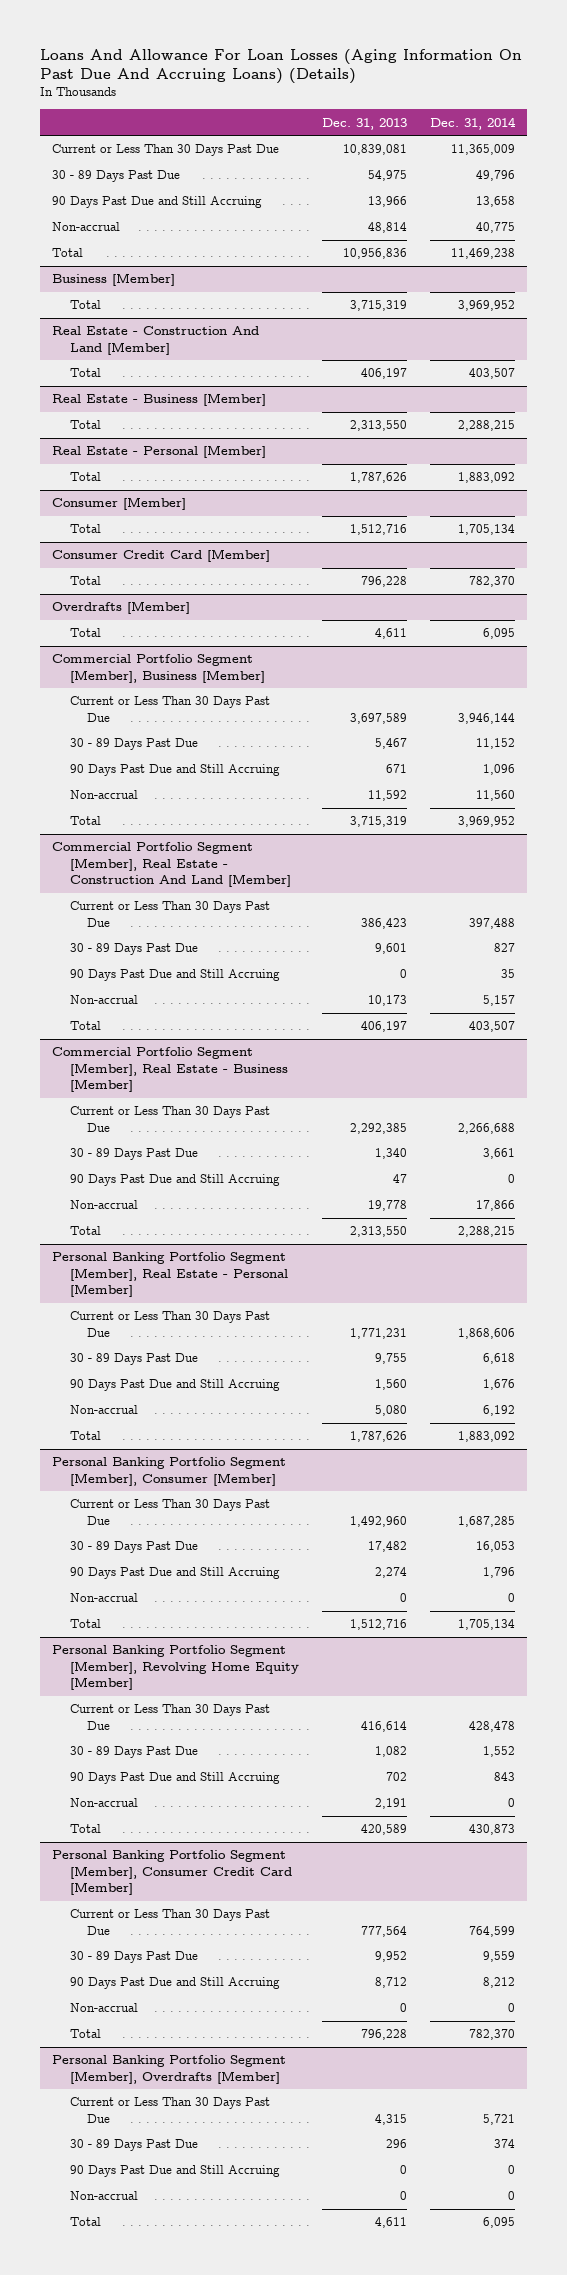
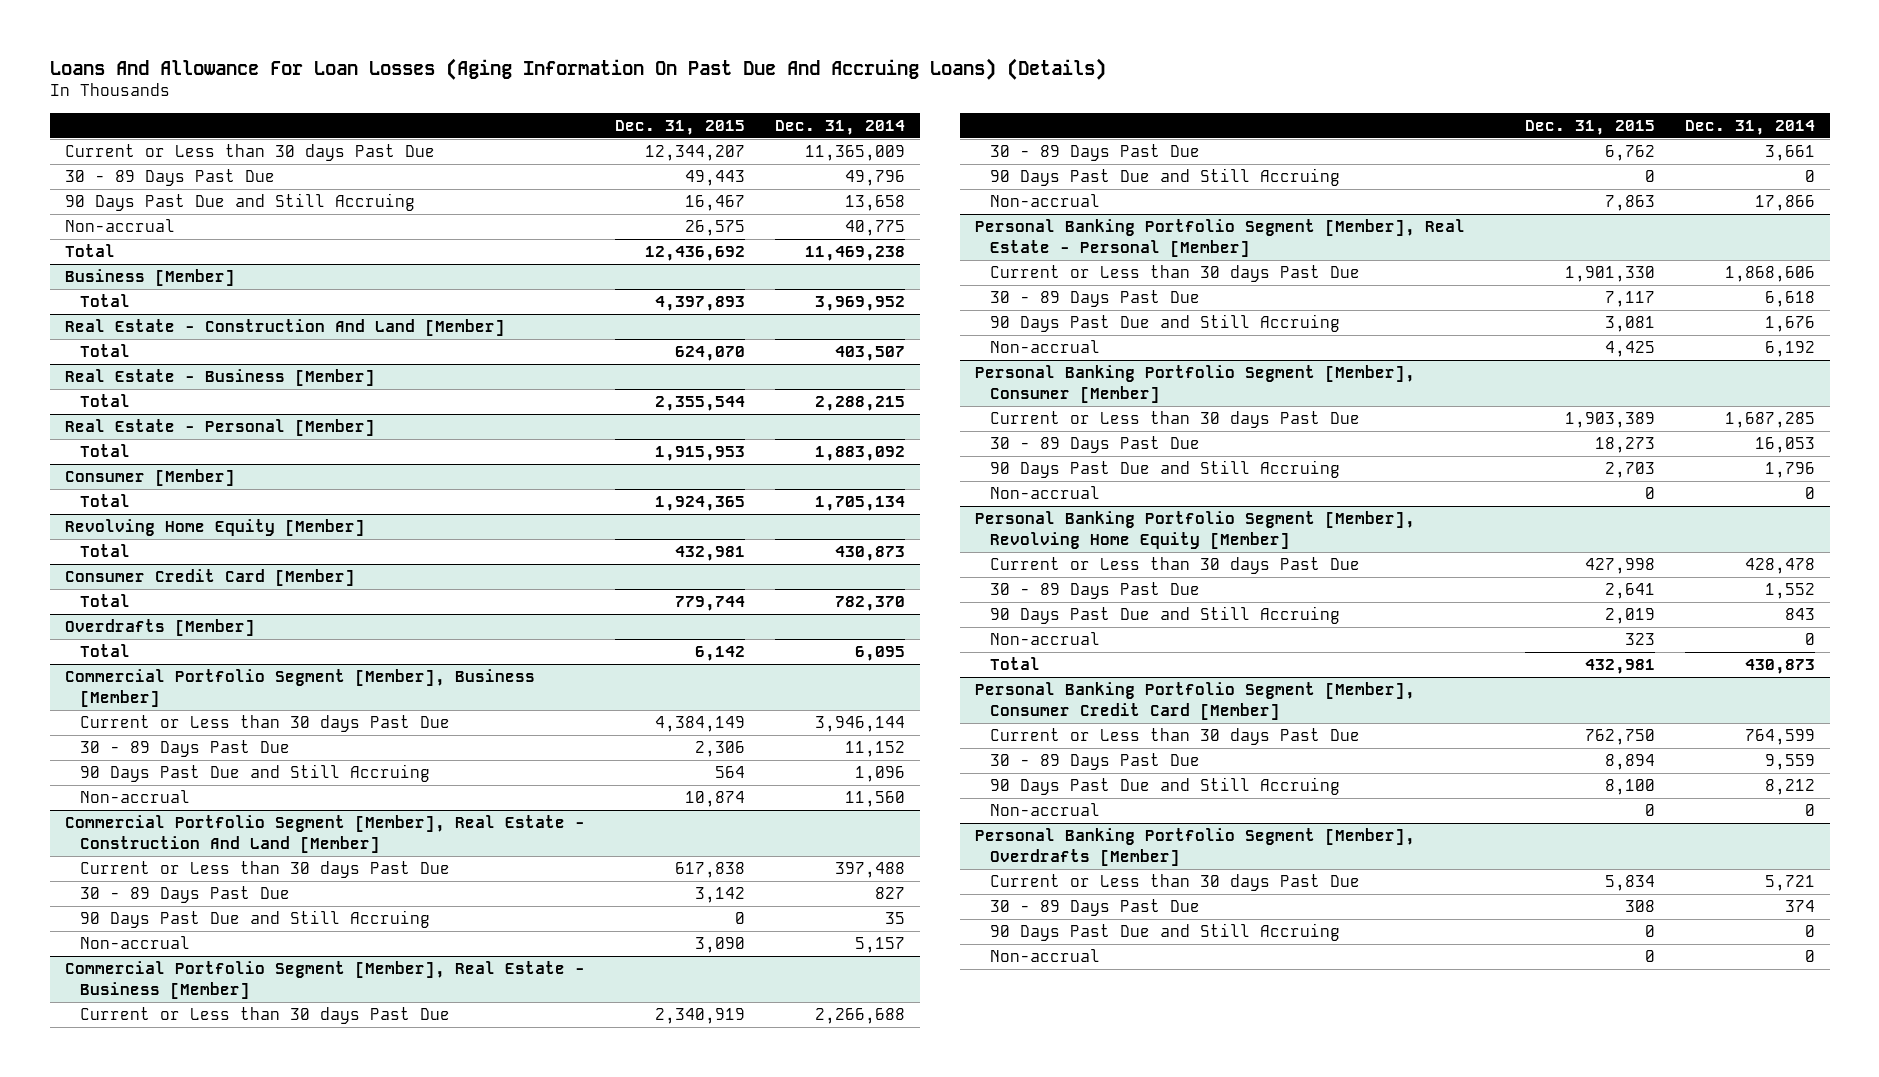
- | Dec. 31, 2013 | Dec. 31, 2014
+ | Dec. 31, 2015 | Dec. 31, 2014
- Current or Less Than 30 Days Past Due | 10,839,081 | 11,365,009
+ Current or Less than 30 days Past Due | 12,344,207 | 11,365,009
+ Revolving Home Equity [Member]
+ Total | 432,981 | 430,873
@ Commercial Portfolio Segment [Member], Business [Member]
- Current or Less Than 30 Days Past Due | 3,697,589 | 3,946,144
+ Current or Less than 30 days Past Due | 4,384,149 | 3,946,144
- Total | 3,715,319 | 3,969,952
@ Commercial Portfolio Segment [Member], Real Estate - Construction And Land [Member]
- Current or Less Than 30 Days Past Due | 386,423 | 397,488
+ Current or Less than 30 days Past Due | 617,838 | 397,488
- Total | 406,197 | 403,507
@ Commercial Portfolio Segment [Member], Real Estate - Business [Member]
- Current or Less Than 30 Days Past Due | 2,292,385 | 2,266,688
+ Current or Less than 30 days Past Due | 2,340,919 | 2,266,688
- Total | 2,313,550 | 2,288,215
@ Personal Banking Portfolio Segment [Member], Real Estate - Personal [Member]
- Current or Less Than 30 Days Past Due | 1,771,231 | 1,868,606
+ Current or Less than 30 days Past Due | 1,901,330 | 1,868,606
- Total | 1,787,626 | 1,883,092
@ Personal Banking Portfolio Segment [Member], Consumer [Member]
- Current or Less Than 30 Days Past Due | 1,492,960 | 1,687,285
+ Current or Less than 30 days Past Due | 1,903,389 | 1,687,285
- Total | 1,512,716 | 1,705,134
@ Personal Banking Portfolio Segment [Member], Revolving Home Equity [Member]
- Current or Less Than 30 Days Past Due | 416,614 | 428,478
+ Current or Less than 30 days Past Due | 427,998 | 428,478
@ Personal Banking Portfolio Segment [Member], Consumer Credit Card [Member]
- Current or Less Than 30 Days Past Due | 777,564 | 764,599
+ Current or Less than 30 days Past Due | 762,750 | 764,599
- Total | 796,228 | 782,370
@ Personal Banking Portfolio Segment [Member], Overdrafts [Member]
- Current or Less Than 30 Days Past Due | 4,315 | 5,721
+ Current or Less than 30 days Past Due | 5,834 | 5,721
- Total | 4,611 | 6,095

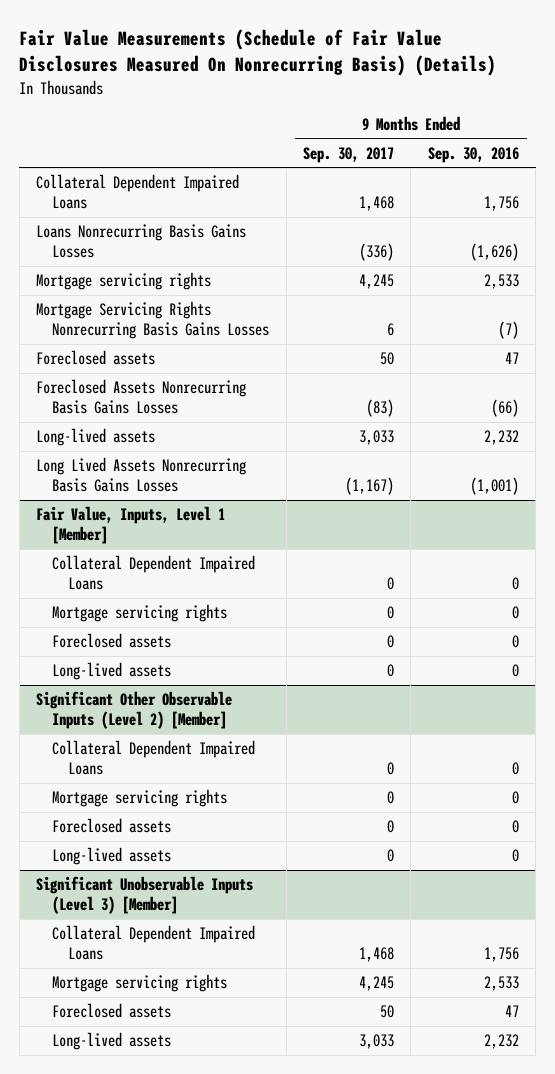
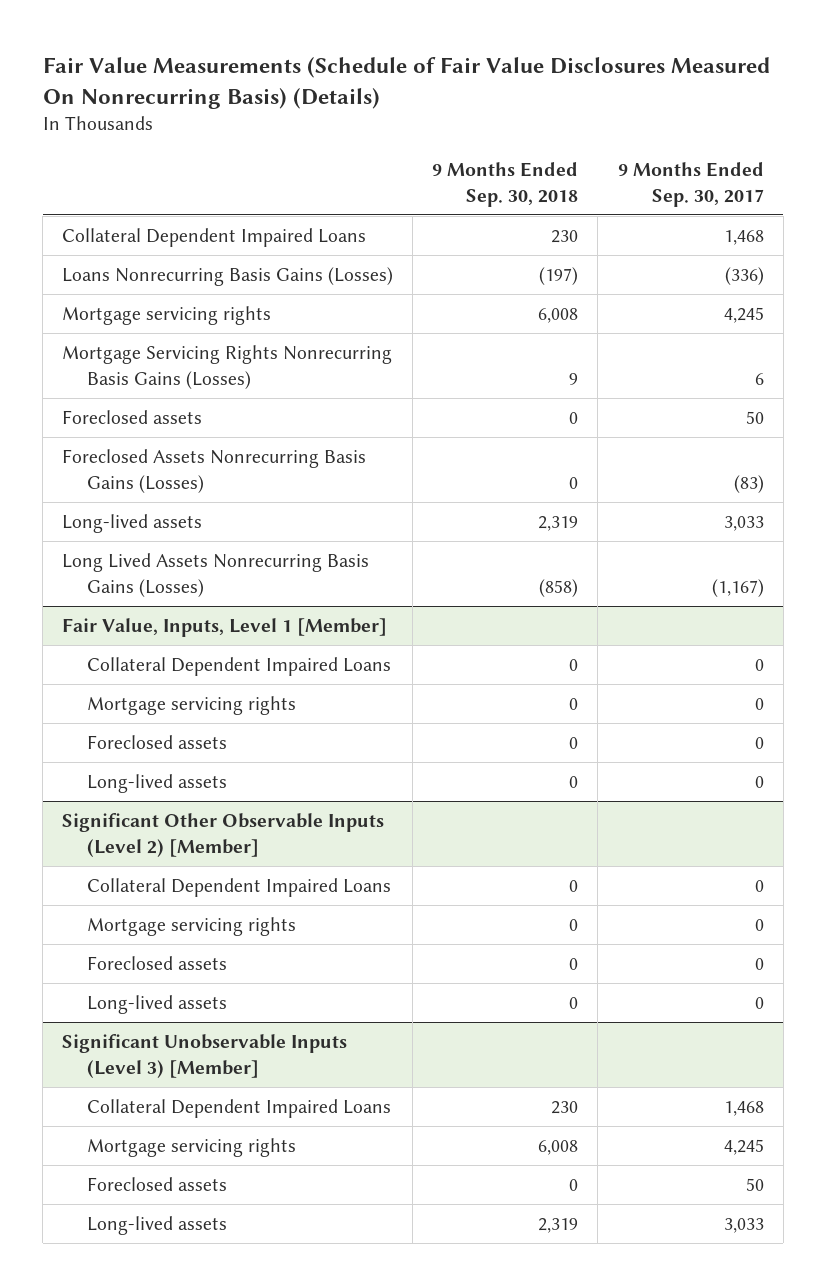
- | 9 Months Ended Sep. 30, 2017 | 9 Months Ended Sep. 30, 2016
+ | 9 Months Ended Sep. 30, 2018 | 9 Months Ended Sep. 30, 2017
- Loans Nonrecurring Basis Gains Losses | (336) | (1,626)
+ Loans Nonrecurring Basis Gains (Losses) | (197) | (336)
- Mortgage Servicing Rights Nonrecurring Basis Gains Losses | 6 | (7)
+ Mortgage Servicing Rights Nonrecurring Basis Gains (Losses) | 9 | 6
- Foreclosed Assets Nonrecurring Basis Gains Losses | (83) | (66)
+ Foreclosed Assets Nonrecurring Basis Gains (Losses) | 0 | (83)
- Long Lived Assets Nonrecurring Basis Gains Losses | (1,167) | (1,001)
+ Long Lived Assets Nonrecurring Basis Gains (Losses) | (858) | (1,167)

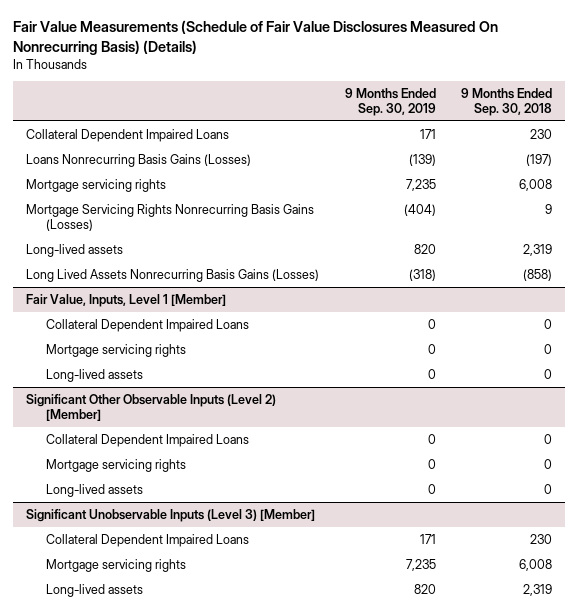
- | 9 Months Ended Sep. 30, 2018 | 9 Months Ended Sep. 30, 2017
+ | 9 Months Ended Sep. 30, 2019 | 9 Months Ended Sep. 30, 2018
- Foreclosed assets | 0 | 50
- Foreclosed Assets Nonrecurring Basis Gains (Losses) | 0 | (83)
@ Fair Value, Inputs, Level 1 [Member]
- Foreclosed assets | 0 | 0
@ Significant Other Observable Inputs (Level 2) [Member]
- Foreclosed assets | 0 | 0
@ Significant Unobservable Inputs (Level 3) [Member]
- Foreclosed assets | 0 | 50

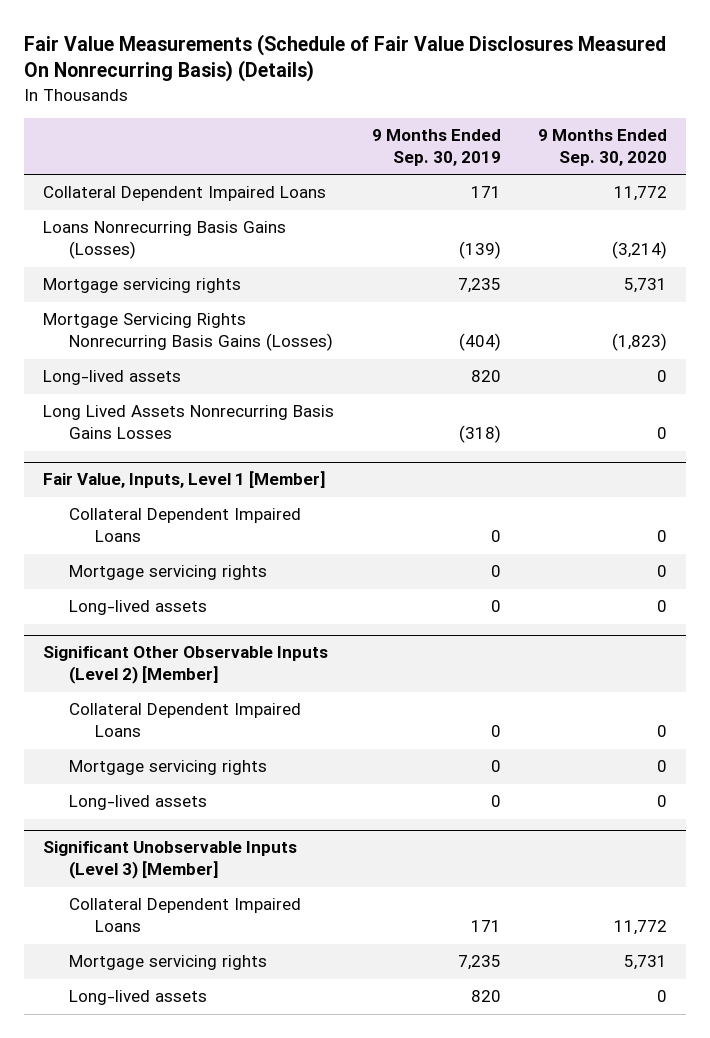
- | 9 Months Ended Sep. 30, 2019 | 9 Months Ended Sep. 30, 2018
+ | 9 Months Ended Sep. 30, 2019 | 9 Months Ended Sep. 30, 2020
- Long Lived Assets Nonrecurring Basis Gains (Losses) | (318) | (858)
+ Long Lived Assets Nonrecurring Basis Gains Losses | (318) | 0

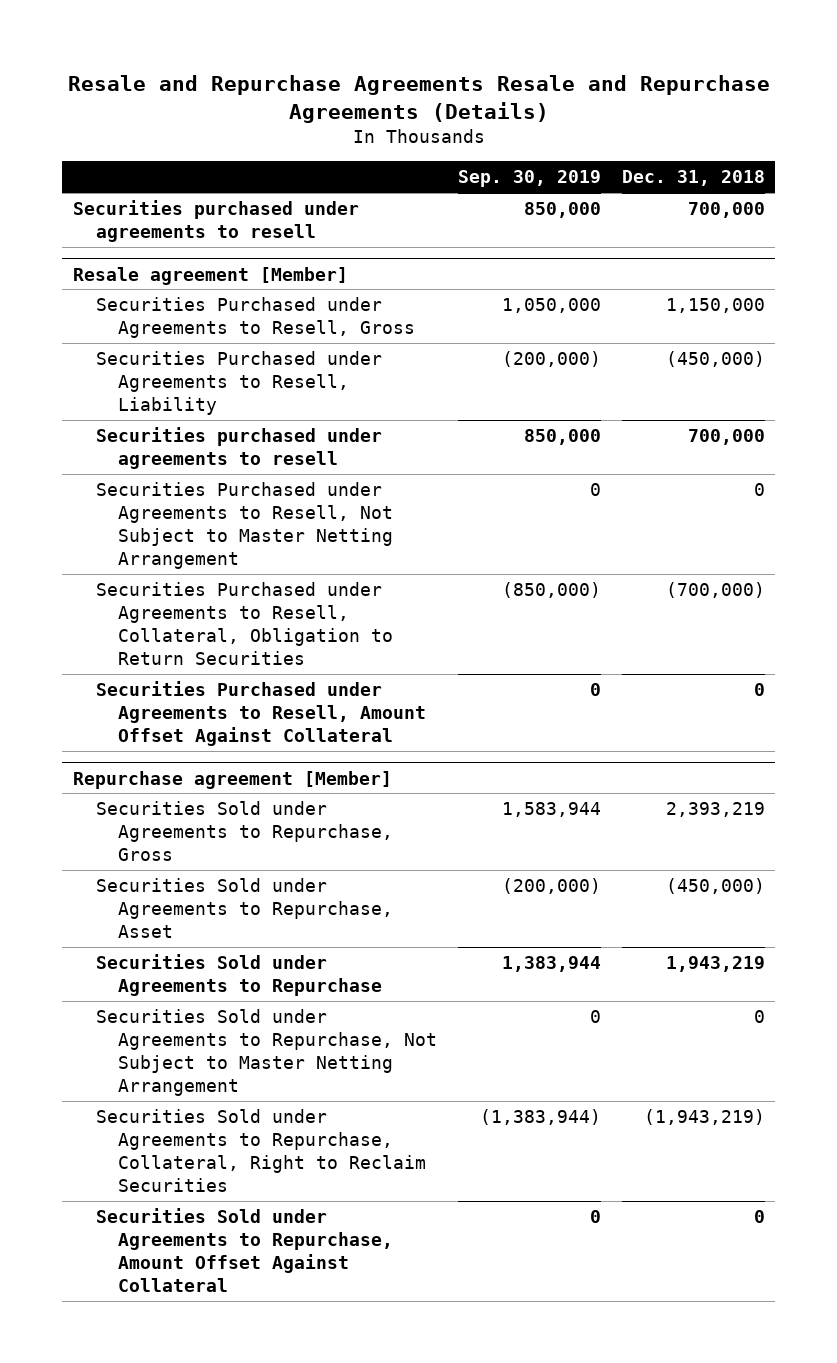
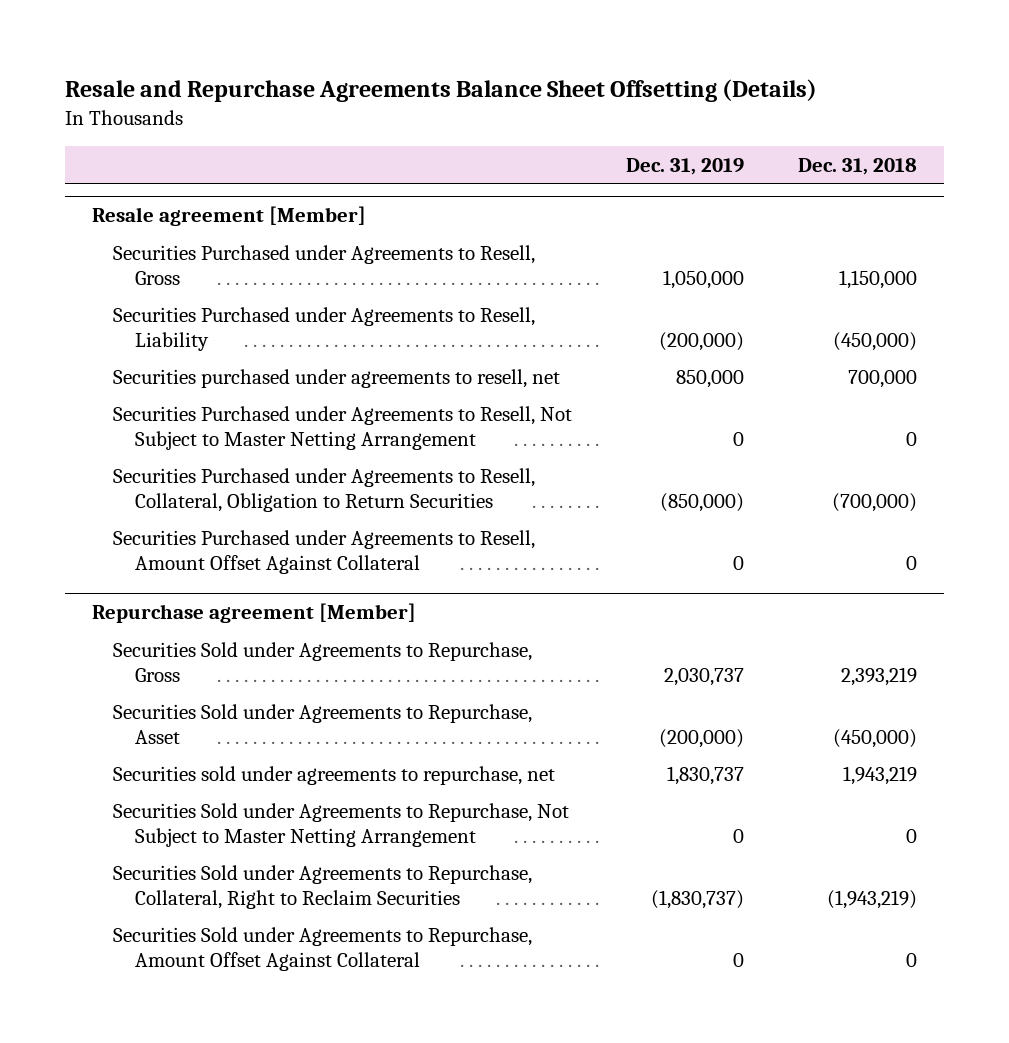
- Resale and Repurchase Agreements Resale and Repurchase Agreements (Details)
+ Resale and Repurchase Agreements Balance Sheet Offsetting (Details)
- | Sep. 30, 2019 | Dec. 31, 2018
+ | Dec. 31, 2019 | Dec. 31, 2018
- Securities purchased under agreements to resell | 850,000 | 700,000
@ Resale agreement [Member]
- Securities purchased under agreements to resell | 850,000 | 700,000
+ Securities purchased under agreements to resell, net | 850,000 | 700,000
@ Repurchase agreement [Member]
- Securities Sold under Agreements to Repurchase | 1,383,944 | 1,943,219
+ Securities sold under agreements to repurchase, net | 1,830,737 | 1,943,219

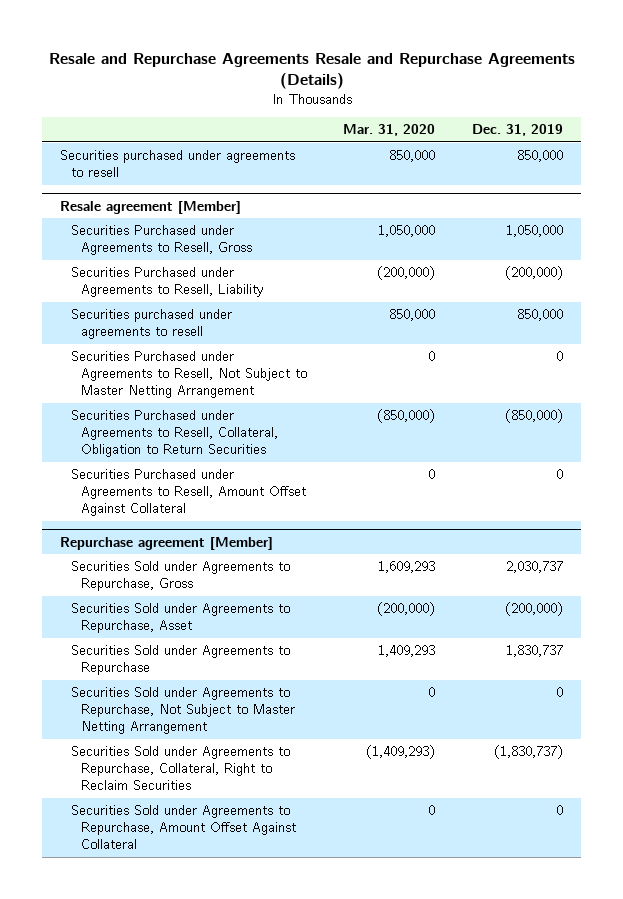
- Resale and Repurchase Agreements Balance Sheet Offsetting (Details)
+ Resale and Repurchase Agreements Resale and Repurchase Agreements (Details)
- | Dec. 31, 2019 | Dec. 31, 2018
+ | Mar. 31, 2020 | Dec. 31, 2019
+ Securities purchased under agreements to resell | 850,000 | 850,000
@ Resale agreement [Member]
- Securities purchased under agreements to resell, net | 850,000 | 700,000
+ Securities purchased under agreements to resell | 850,000 | 850,000
@ Repurchase agreement [Member]
- Securities sold under agreements to repurchase, net | 1,830,737 | 1,943,219
+ Securities Sold under Agreements to Repurchase | 1,409,293 | 1,830,737

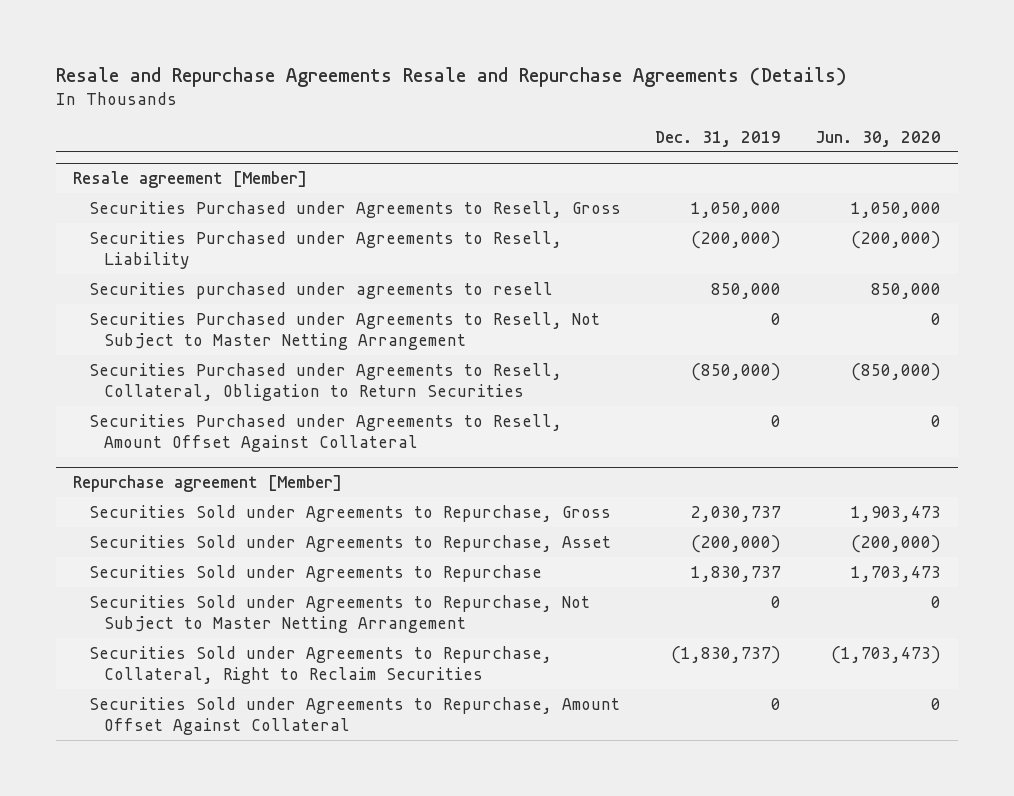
- | Mar. 31, 2020 | Dec. 31, 2019
+ | Dec. 31, 2019 | Jun. 30, 2020
- Securities purchased under agreements to resell | 850,000 | 850,000

